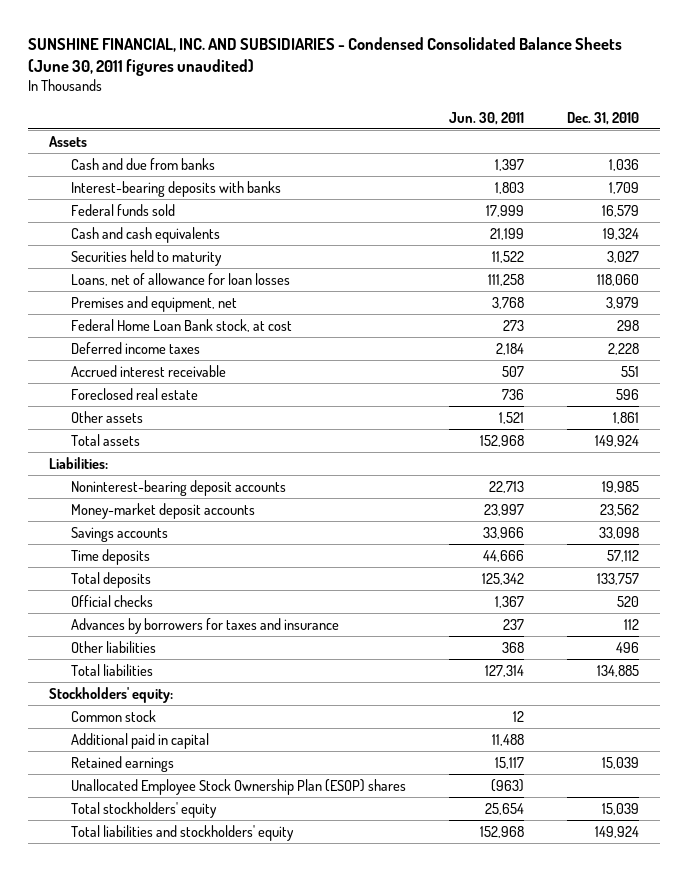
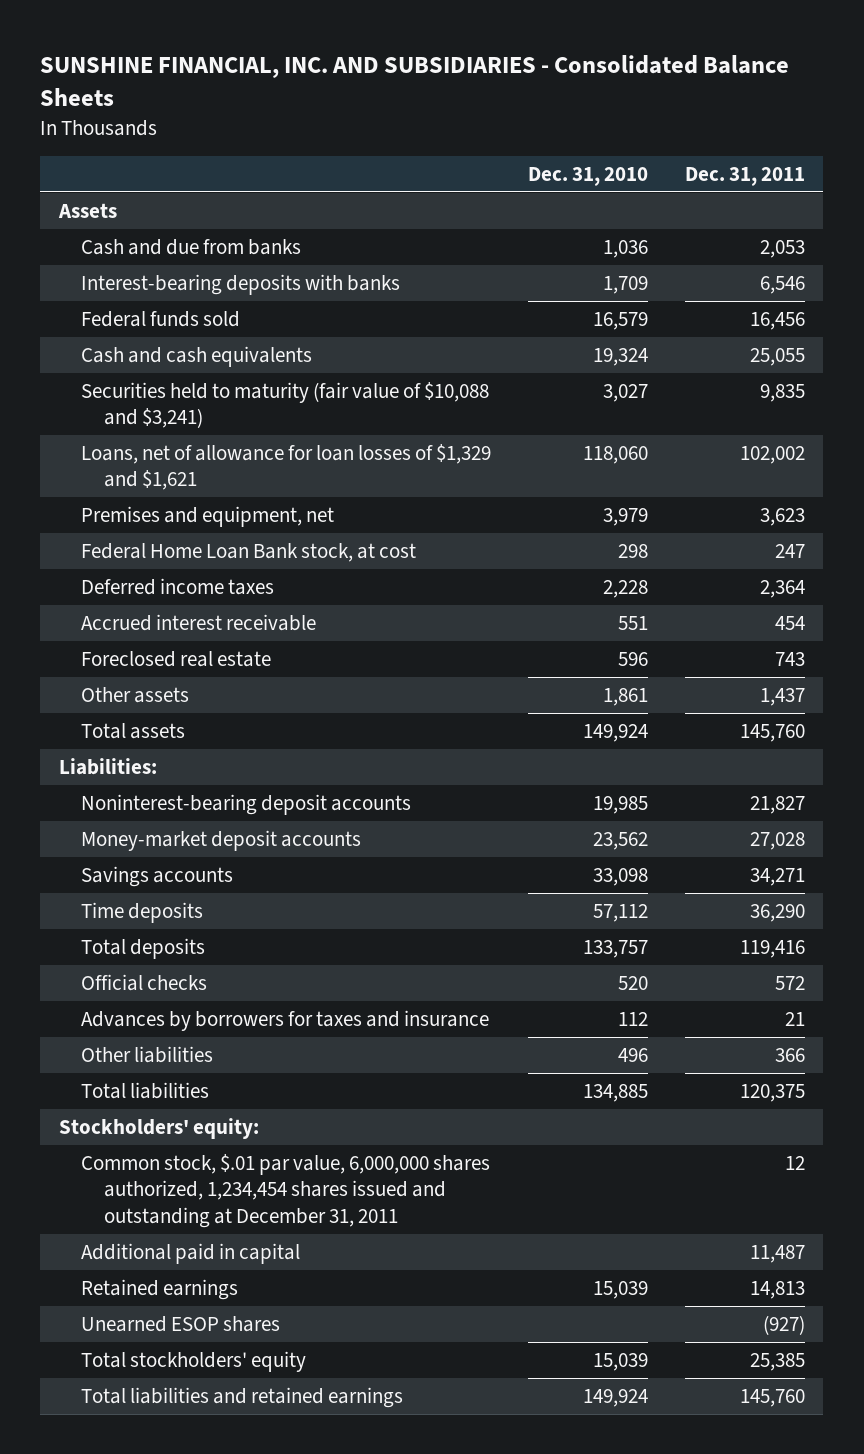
- SUNSHINE FINANCIAL, INC. AND SUBSIDIARIES - Condensed Consolidated Balance Sheets (June 30, 2011 figures unaudited)
+ SUNSHINE FINANCIAL, INC. AND SUBSIDIARIES - Consolidated Balance Sheets
- | Jun. 30, 2011 | Dec. 31, 2010
+ | Dec. 31, 2010 | Dec. 31, 2011
- Securities held to maturity | 11,522 | 3,027
- Loans, net of allowance for loan losses | 111,258 | 118,060
+ Securities held to maturity (fair value of $10,088 and $3,241) | 3,027 | 9,835
+ Loans, net of allowance for loan losses of $1,329 and $1,621 | 118,060 | 102,002
- Common stock | 12 |
+ Common stock, $.01 par value, 6,000,000 shares authorized, 1,234,454 shares issued and outstanding at December 31, 2011 | | 12
- Unallocated Employee Stock Ownership Plan (ESOP) shares | (963) |
+ Unearned ESOP shares | | (927)
- Total liabilities and stockholders' equity | 152,968 | 149,924
+ Total liabilities and retained earnings | 149,924 | 145,760

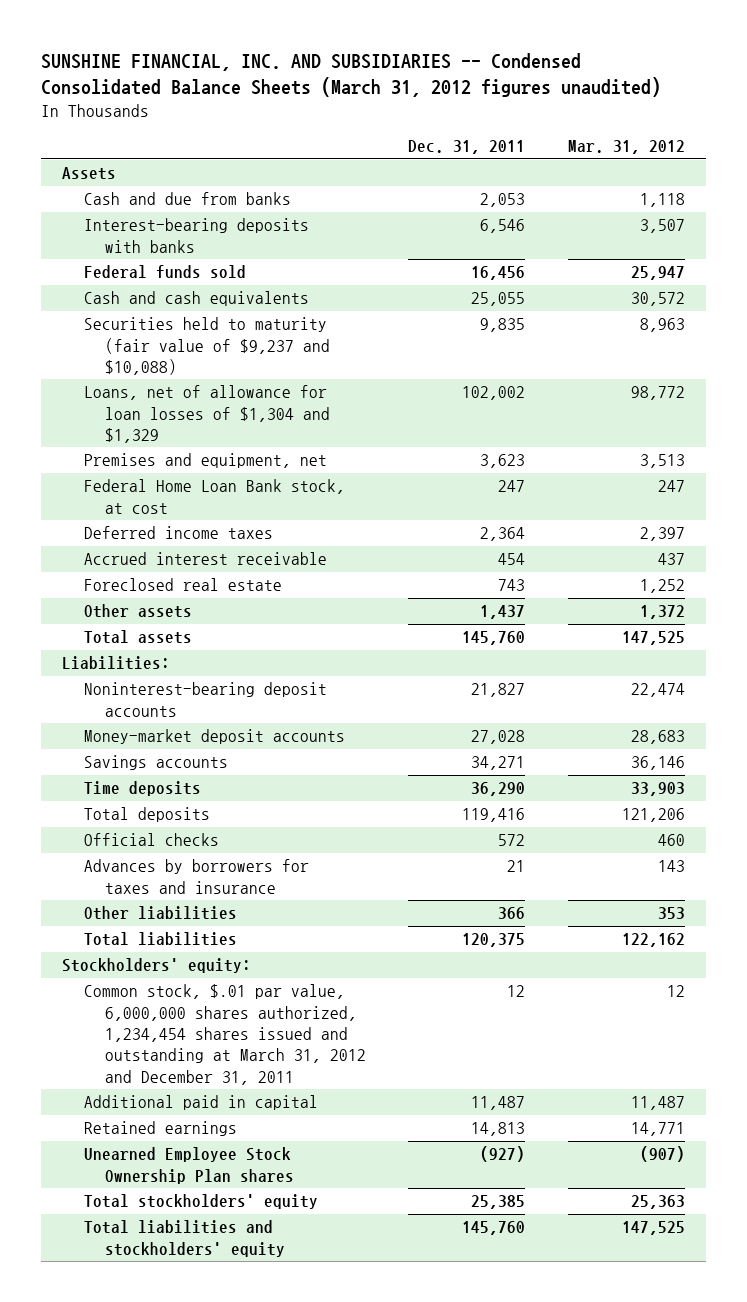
- SUNSHINE FINANCIAL, INC. AND SUBSIDIARIES - Consolidated Balance Sheets
+ SUNSHINE FINANCIAL, INC. AND SUBSIDIARIES -- Condensed Consolidated Balance Sheets (March 31, 2012 figures unaudited)
- | Dec. 31, 2010 | Dec. 31, 2011
+ | Dec. 31, 2011 | Mar. 31, 2012
- Securities held to maturity (fair value of $10,088 and $3,241) | 3,027 | 9,835
- Loans, net of allowance for loan losses of $1,329 and $1,621 | 118,060 | 102,002
+ Securities held to maturity (fair value of $9,237 and $10,088) | 9,835 | 8,963
+ Loans, net of allowance for loan losses of $1,304 and $1,329 | 102,002 | 98,772
- Common stock, $.01 par value, 6,000,000 shares authorized, 1,234,454 shares issued and outstanding at December 31, 2011 | | 12
+ Common stock, $.01 par value, 6,000,000 shares authorized, 1,234,454 shares issued and outstanding at March 31, 2012 and December 31, 2011 | 12 | 12
- Unearned ESOP shares | | (927)
+ Unearned Employee Stock Ownership Plan shares | (927) | (907)
- Total liabilities and retained earnings | 149,924 | 145,760
+ Total liabilities and stockholders' equity | 145,760 | 147,525

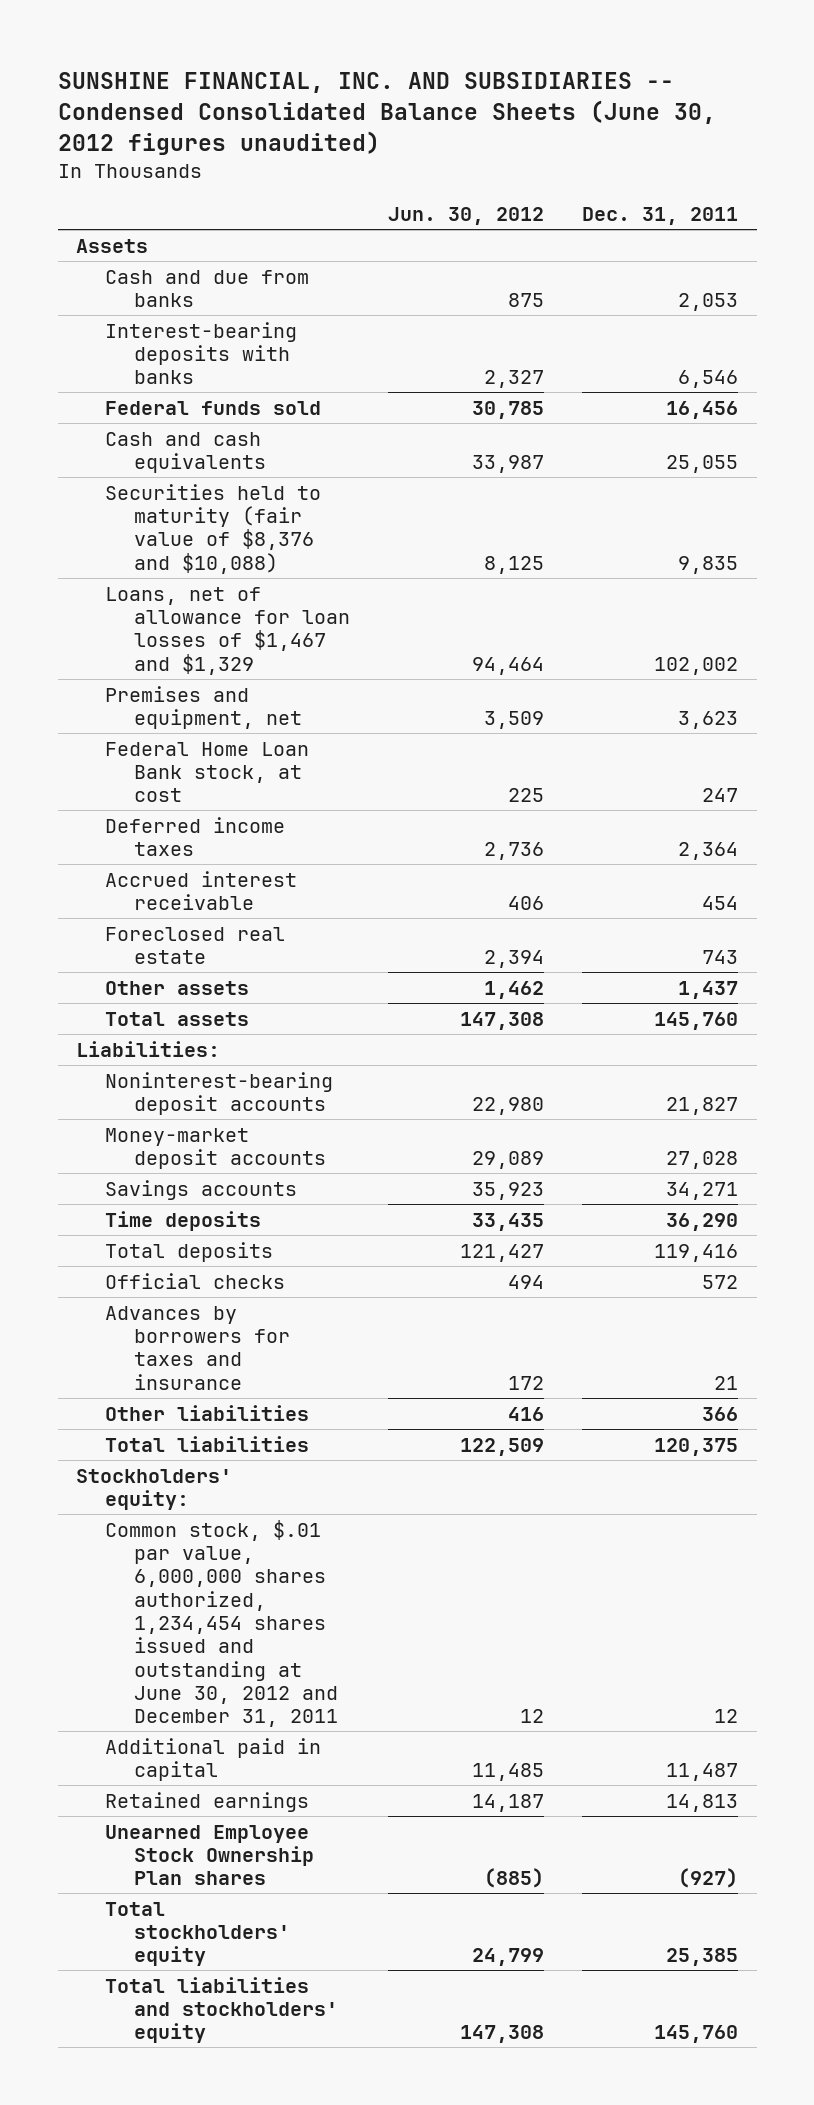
- SUNSHINE FINANCIAL, INC. AND SUBSIDIARIES -- Condensed Consolidated Balance Sheets (March 31, 2012 figures unaudited)
+ SUNSHINE FINANCIAL, INC. AND SUBSIDIARIES -- Condensed Consolidated Balance Sheets (June 30, 2012 figures unaudited)
- | Dec. 31, 2011 | Mar. 31, 2012
+ | Jun. 30, 2012 | Dec. 31, 2011
- Securities held to maturity (fair value of $9,237 and $10,088) | 9,835 | 8,963
- Loans, net of allowance for loan losses of $1,304 and $1,329 | 102,002 | 98,772
+ Securities held to maturity (fair value of $8,376 and $10,088) | 8,125 | 9,835
+ Loans, net of allowance for loan losses of $1,467 and $1,329 | 94,464 | 102,002
- Common stock, $.01 par value, 6,000,000 shares authorized, 1,234,454 shares issued and outstanding at March 31, 2012 and December 31, 2011 | 12 | 12
+ Common stock, $.01 par value, 6,000,000 shares authorized, 1,234,454 shares issued and outstanding at June 30, 2012 and December 31, 2011 | 12 | 12

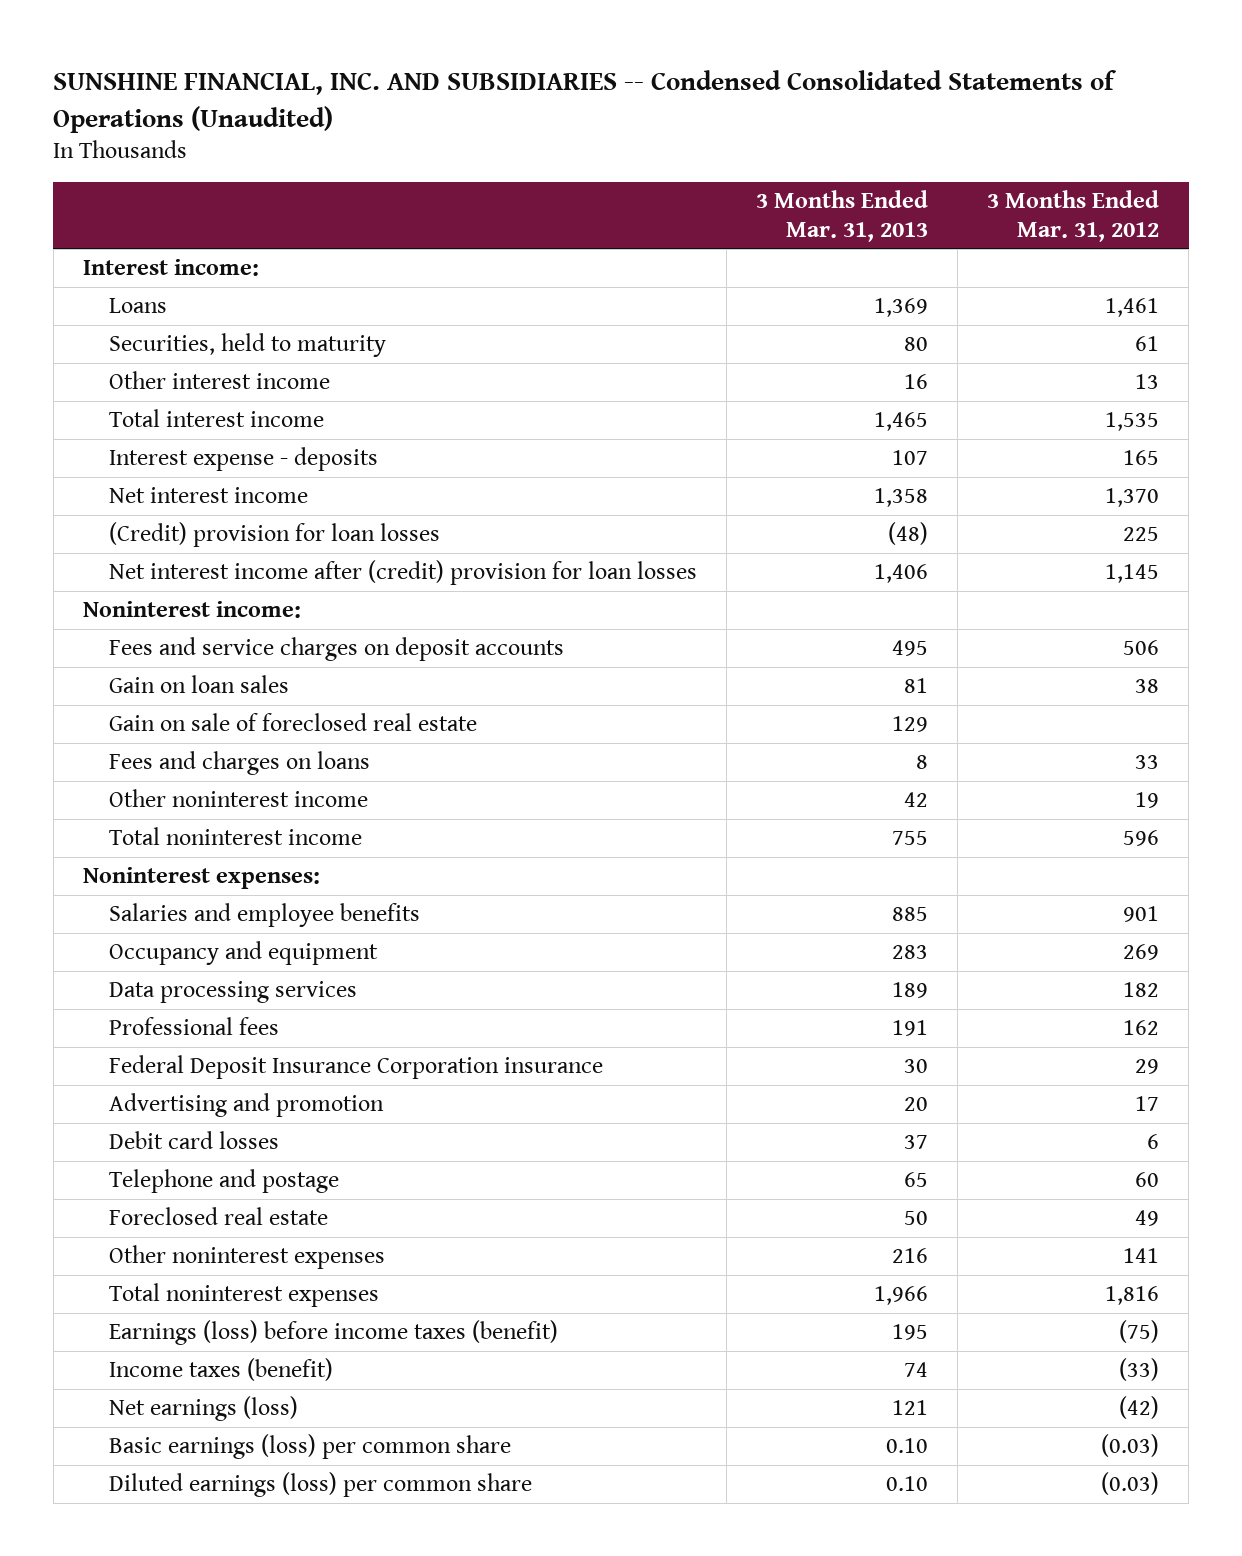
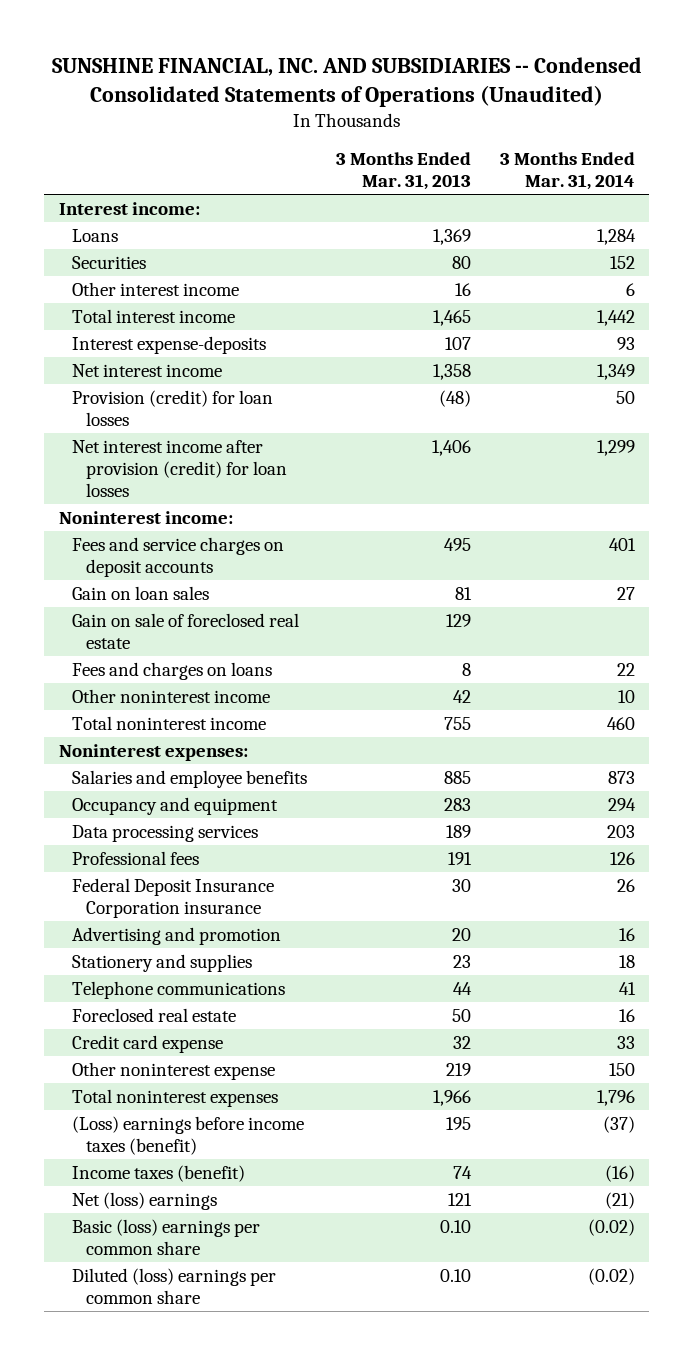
- | 3 Months Ended Mar. 31, 2013 | 3 Months Ended Mar. 31, 2012
+ | 3 Months Ended Mar. 31, 2013 | 3 Months Ended Mar. 31, 2014
- Securities, held to maturity | 80 | 61
+ Securities | 80 | 152
- Interest expense - deposits | 107 | 165
+ Interest expense-deposits | 107 | 93
- (Credit) provision for loan losses | (48) | 225
- Net interest income after (credit) provision for loan losses | 1,406 | 1,145
+ Provision (credit) for loan losses | (48) | 50
+ Net interest income after provision (credit) for loan losses | 1,406 | 1,299
- Debit card losses | 37 | 6
- Telephone and postage | 65 | 60
+ Stationery and supplies | 23 | 18
+ Telephone communications | 44 | 41
- Other noninterest expenses | 216 | 141
+ Credit card expense | 32 | 33
+ Other noninterest expense | 219 | 150
- Earnings (loss) before income taxes (benefit) | 195 | (75)
+ (Loss) earnings before income taxes (benefit) | 195 | (37)
- Net earnings (loss) | 121 | (42)
- Basic earnings (loss) per common share | 0.10 | (0.03)
- Diluted earnings (loss) per common share | 0.10 | (0.03)
+ Net (loss) earnings | 121 | (21)
+ Basic (loss) earnings per common share | 0.10 | (0.02)
+ Diluted (loss) earnings per common share | 0.10 | (0.02)

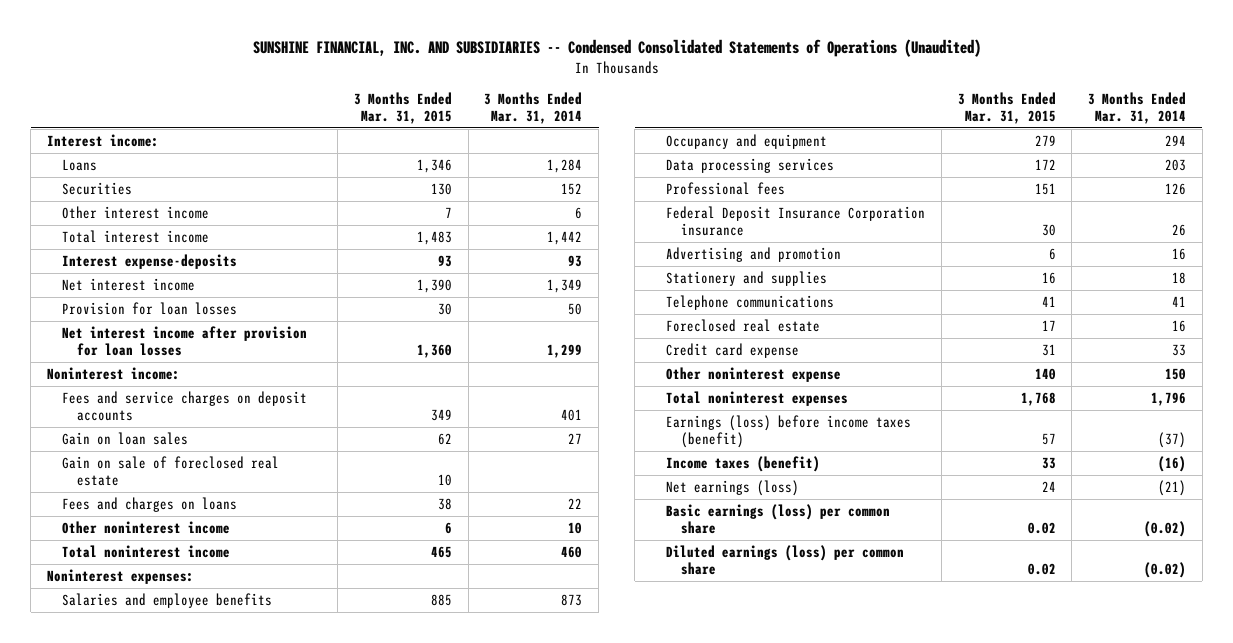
- | 3 Months Ended Mar. 31, 2013 | 3 Months Ended Mar. 31, 2014
+ | 3 Months Ended Mar. 31, 2015 | 3 Months Ended Mar. 31, 2014
- Provision (credit) for loan losses | (48) | 50
- Net interest income after provision (credit) for loan losses | 1,406 | 1,299
+ Provision for loan losses | 30 | 50
+ Net interest income after provision for loan losses | 1,360 | 1,299
- (Loss) earnings before income taxes (benefit) | 195 | (37)
+ Earnings (loss) before income taxes (benefit) | 57 | (37)
- Net (loss) earnings | 121 | (21)
- Basic (loss) earnings per common share | 0.10 | (0.02)
- Diluted (loss) earnings per common share | 0.10 | (0.02)
+ Net earnings (loss) | 24 | (21)
+ Basic earnings (loss) per common share | 0.02 | (0.02)
+ Diluted earnings (loss) per common share | 0.02 | (0.02)

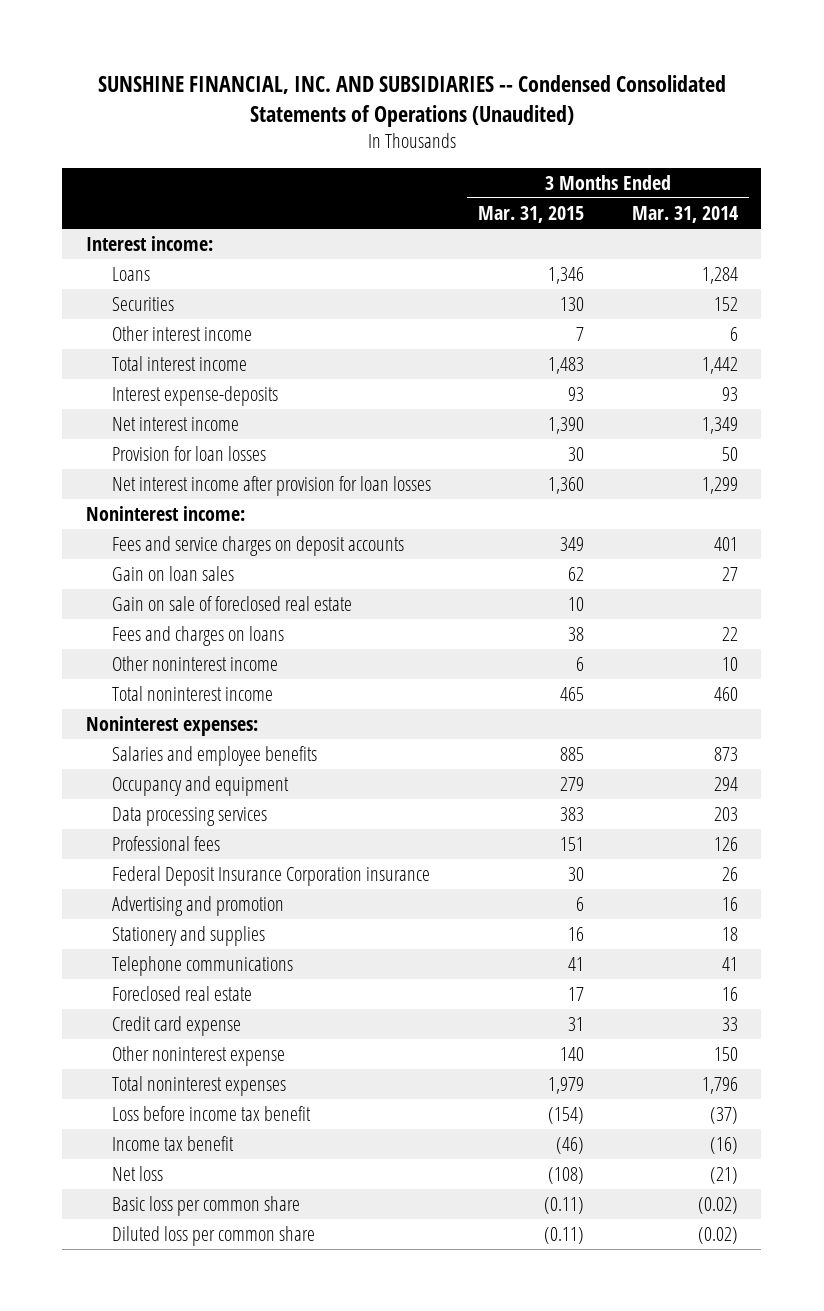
- Data processing services | 172 | 203
+ Data processing services | 383 | 203
- Total noninterest expenses | 1,768 | 1,796
- Earnings (loss) before income taxes (benefit) | 57 | (37)
- Income taxes (benefit) | 33 | (16)
- Net earnings (loss) | 24 | (21)
- Basic earnings (loss) per common share | 0.02 | (0.02)
- Diluted earnings (loss) per common share | 0.02 | (0.02)
+ Total noninterest expenses | 1,979 | 1,796
+ Loss before income tax benefit | (154) | (37)
+ Income tax benefit | (46) | (16)
+ Net loss | (108) | (21)
+ Basic loss per common share | (0.11) | (0.02)
+ Diluted loss per common share | (0.11) | (0.02)

